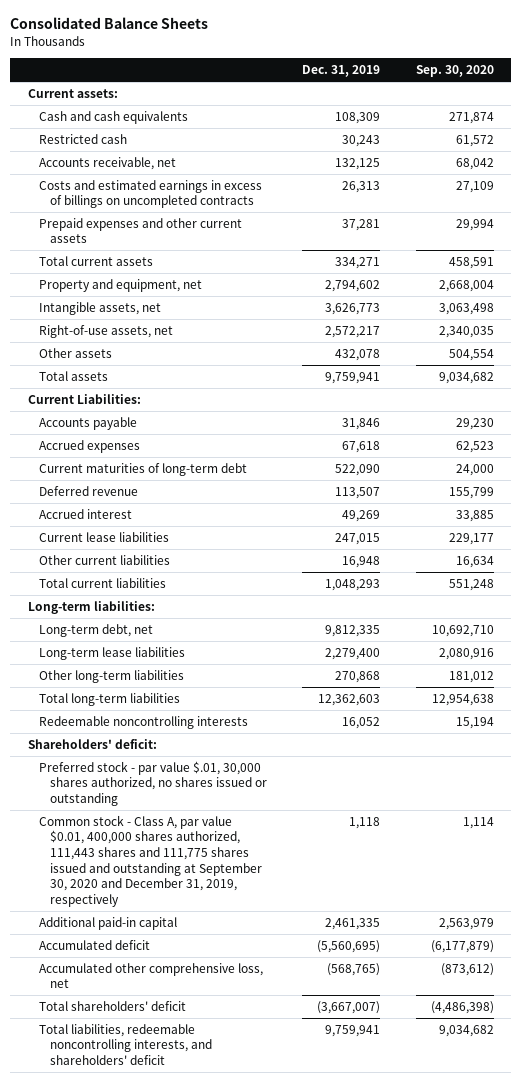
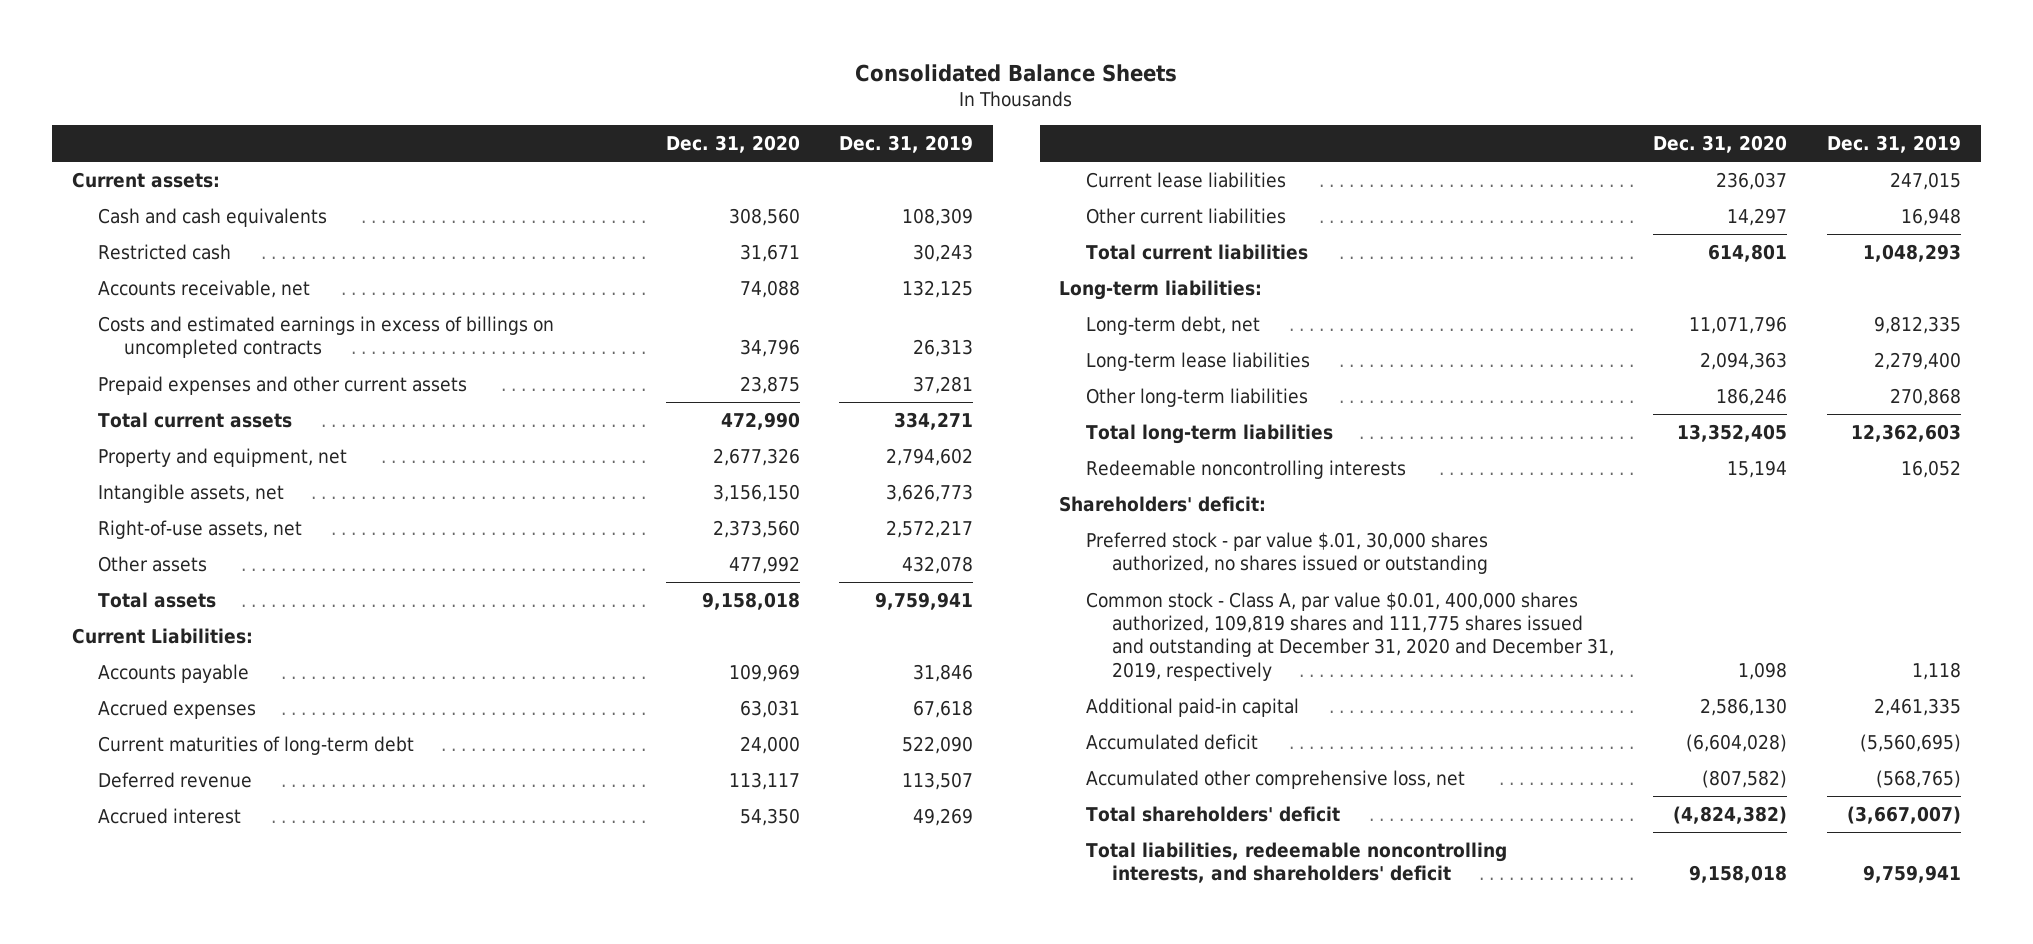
- | Dec. 31, 2019 | Sep. 30, 2020
+ | Dec. 31, 2020 | Dec. 31, 2019
- Common stock - Class A, par value $0.01, 400,000 shares authorized, 111,443 shares and 111,775 shares issued and outstanding at September 30, 2020 and December 31, 2019, respectively | 1,118 | 1,114
+ Common stock - Class A, par value $0.01, 400,000 shares authorized, 109,819 shares and 111,775 shares issued and outstanding at December 31, 2020 and December 31, 2019, respectively | 1,098 | 1,118

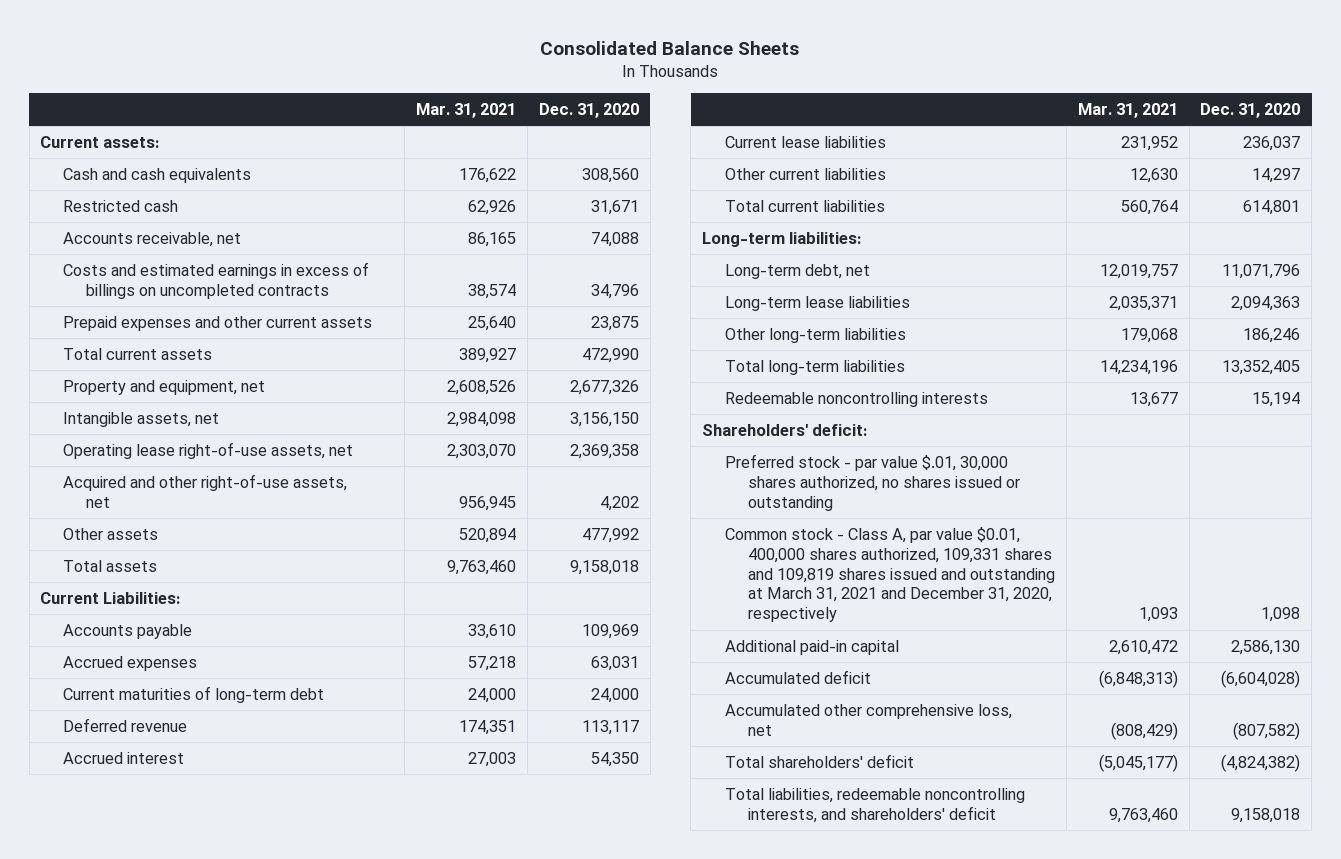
- | Dec. 31, 2020 | Dec. 31, 2019
+ | Mar. 31, 2021 | Dec. 31, 2020
- Right-of-use assets, net | 2,373,560 | 2,572,217
+ Operating lease right-of-use assets, net | 2,303,070 | 2,369,358
+ Acquired and other right-of-use assets, net | 956,945 | 4,202
- Common stock - Class A, par value $0.01, 400,000 shares authorized, 109,819 shares and 111,775 shares issued and outstanding at December 31, 2020 and December 31, 2019, respectively | 1,098 | 1,118
+ Common stock - Class A, par value $0.01, 400,000 shares authorized, 109,331 shares and 109,819 shares issued and outstanding at March 31, 2021 and December 31, 2020, respectively | 1,093 | 1,098

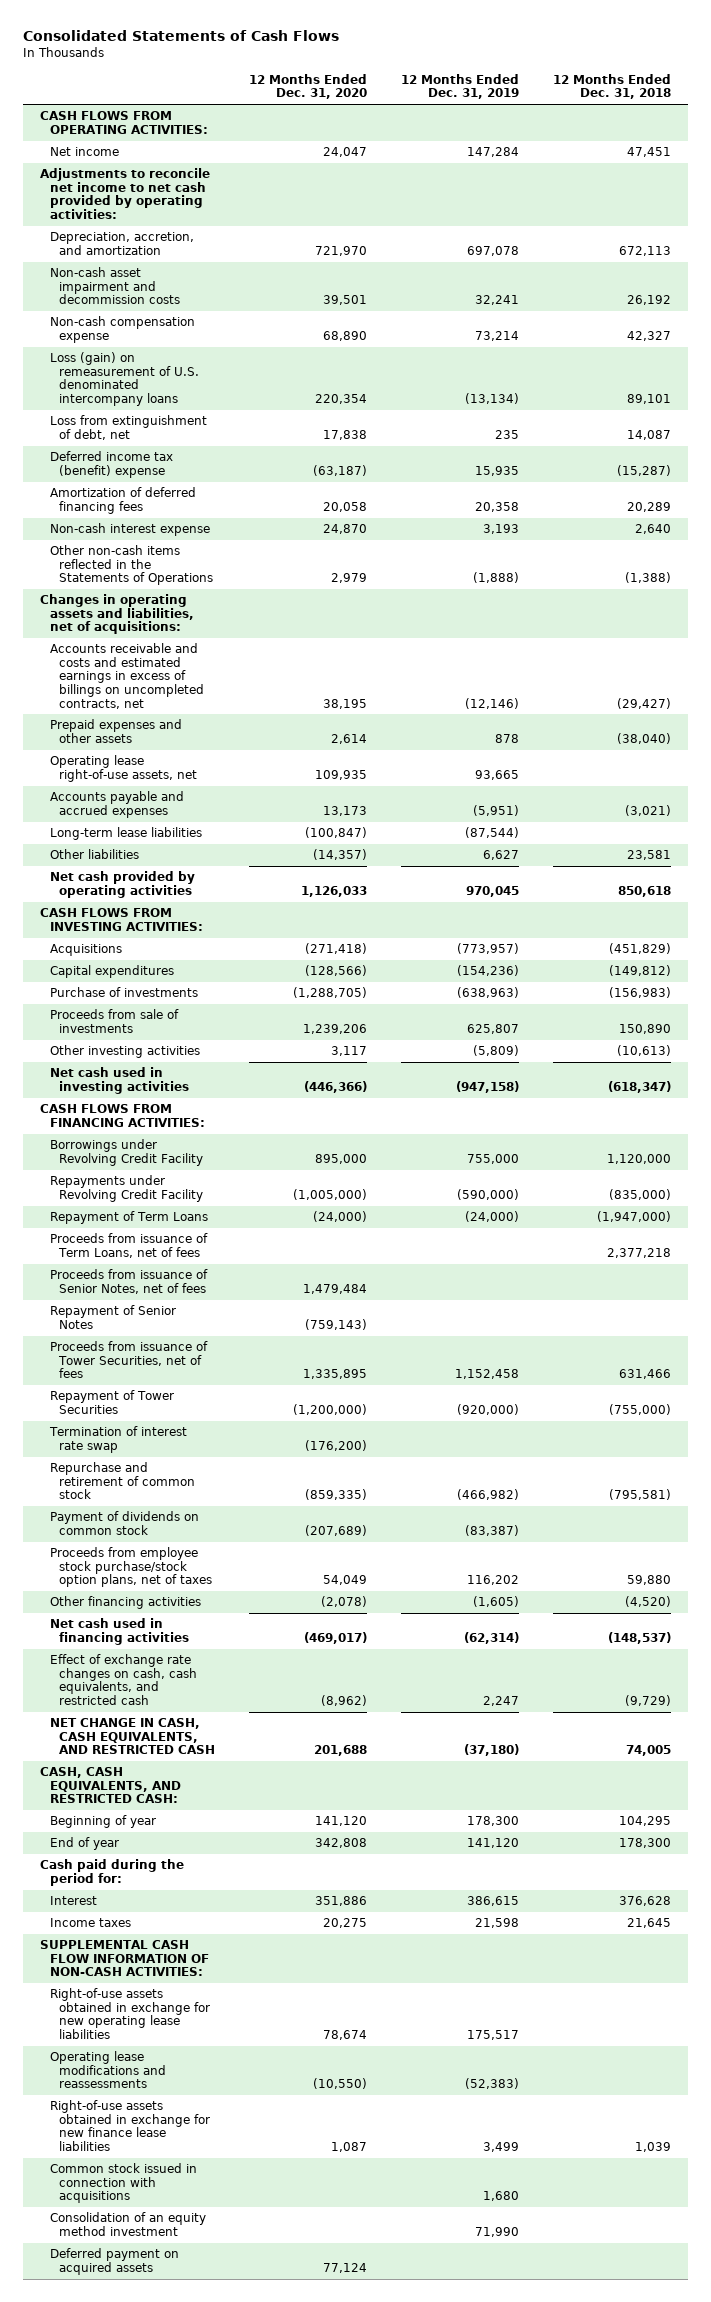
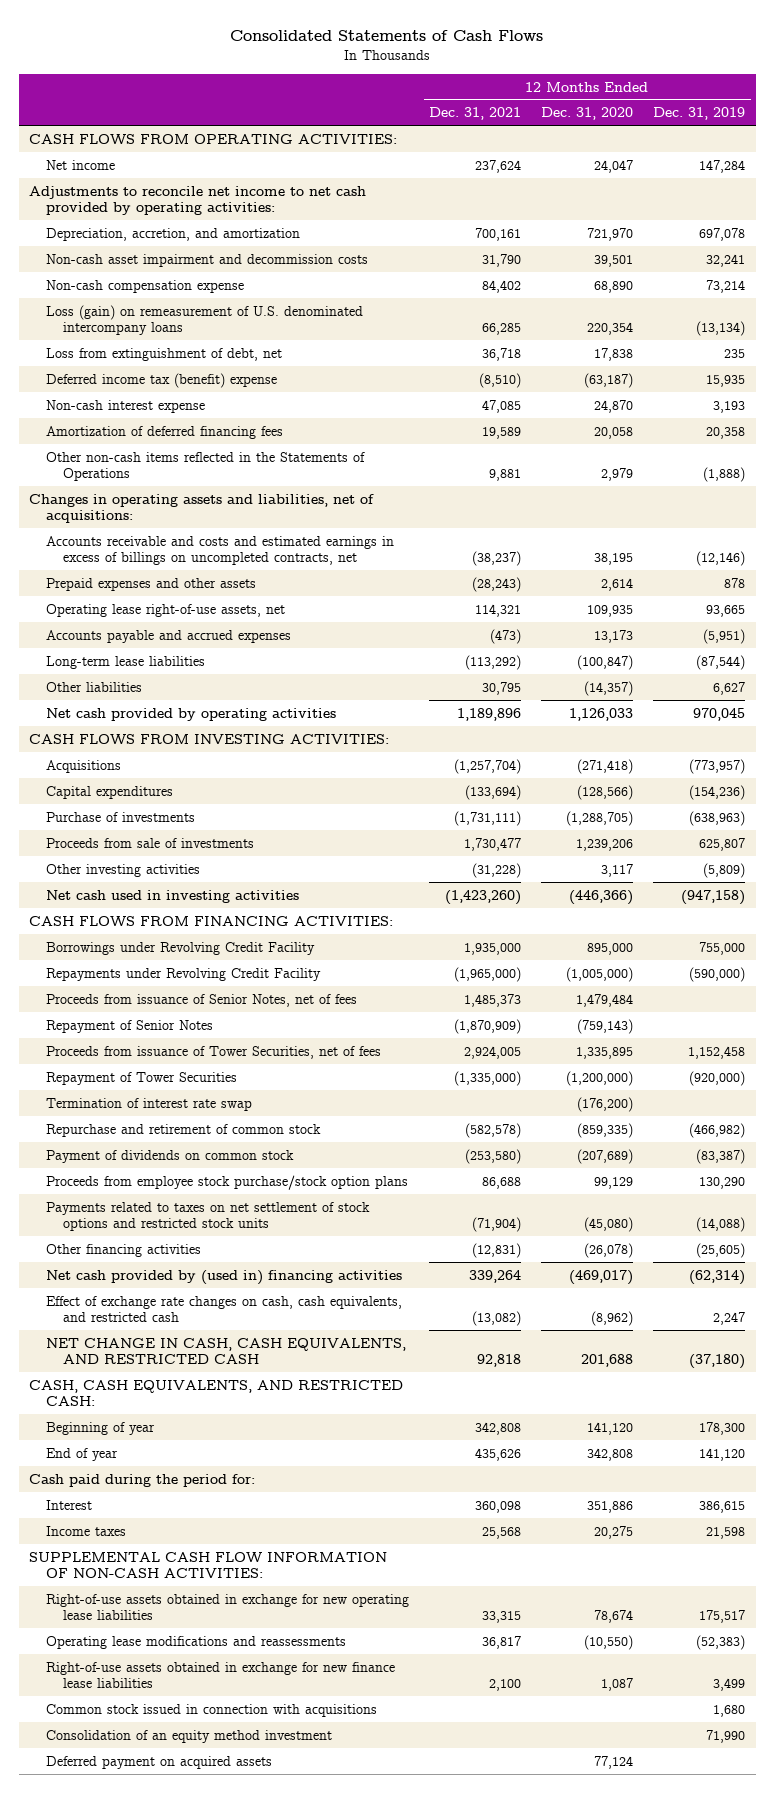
- | 12 Months Ended Dec. 31, 2020 | 12 Months Ended Dec. 31, 2019 | 12 Months Ended Dec. 31, 2018
+ | 12 Months Ended Dec. 31, 2021 | 12 Months Ended Dec. 31, 2020 | 12 Months Ended Dec. 31, 2019
moved down: Amortization of deferred financing fees | 19,589 | 20,058 | 20,358
- Repayment of Term Loans | (24,000) | (24,000) | (1,947,000)
- Proceeds from issuance of Term Loans, net of fees | | | 2,377,218
- Proceeds from employee stock purchase/stock option plans, net of taxes | 54,049 | 116,202 | 59,880
- Other financing activities | (2,078) | (1,605) | (4,520)
- Net cash used in financing activities | (469,017) | (62,314) | (148,537)
+ Proceeds from employee stock purchase/stock option plans | 86,688 | 99,129 | 130,290
+ Payments related to taxes on net settlement of stock options and restricted stock units | (71,904) | (45,080) | (14,088)
+ Other financing activities | (12,831) | (26,078) | (25,605)
+ Net cash provided by (used in) financing activities | 339,264 | (469,017) | (62,314)

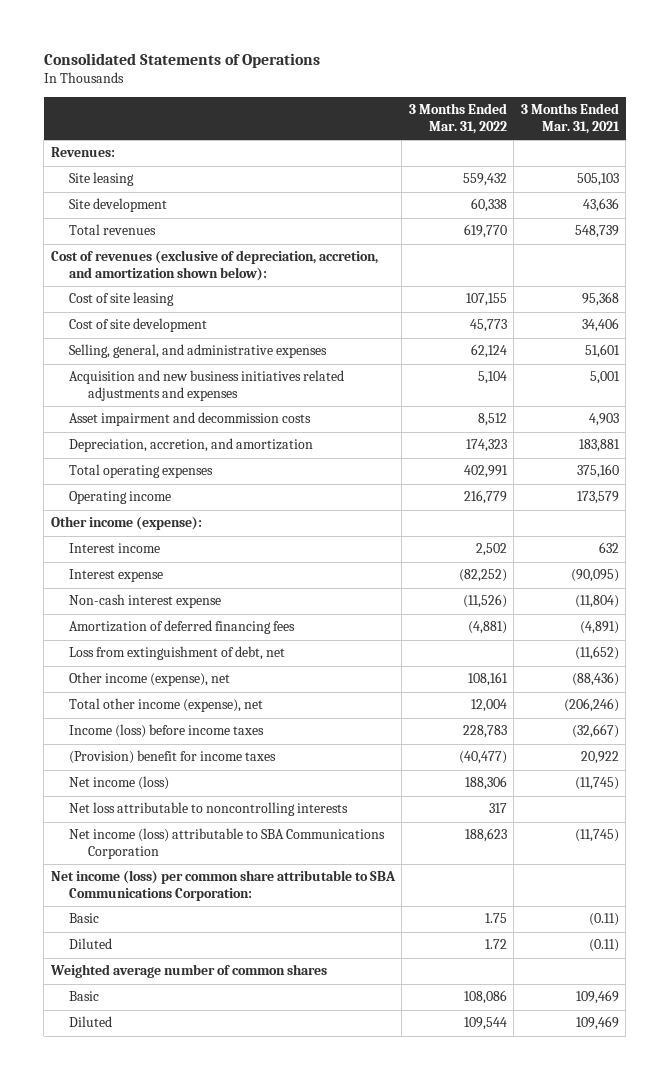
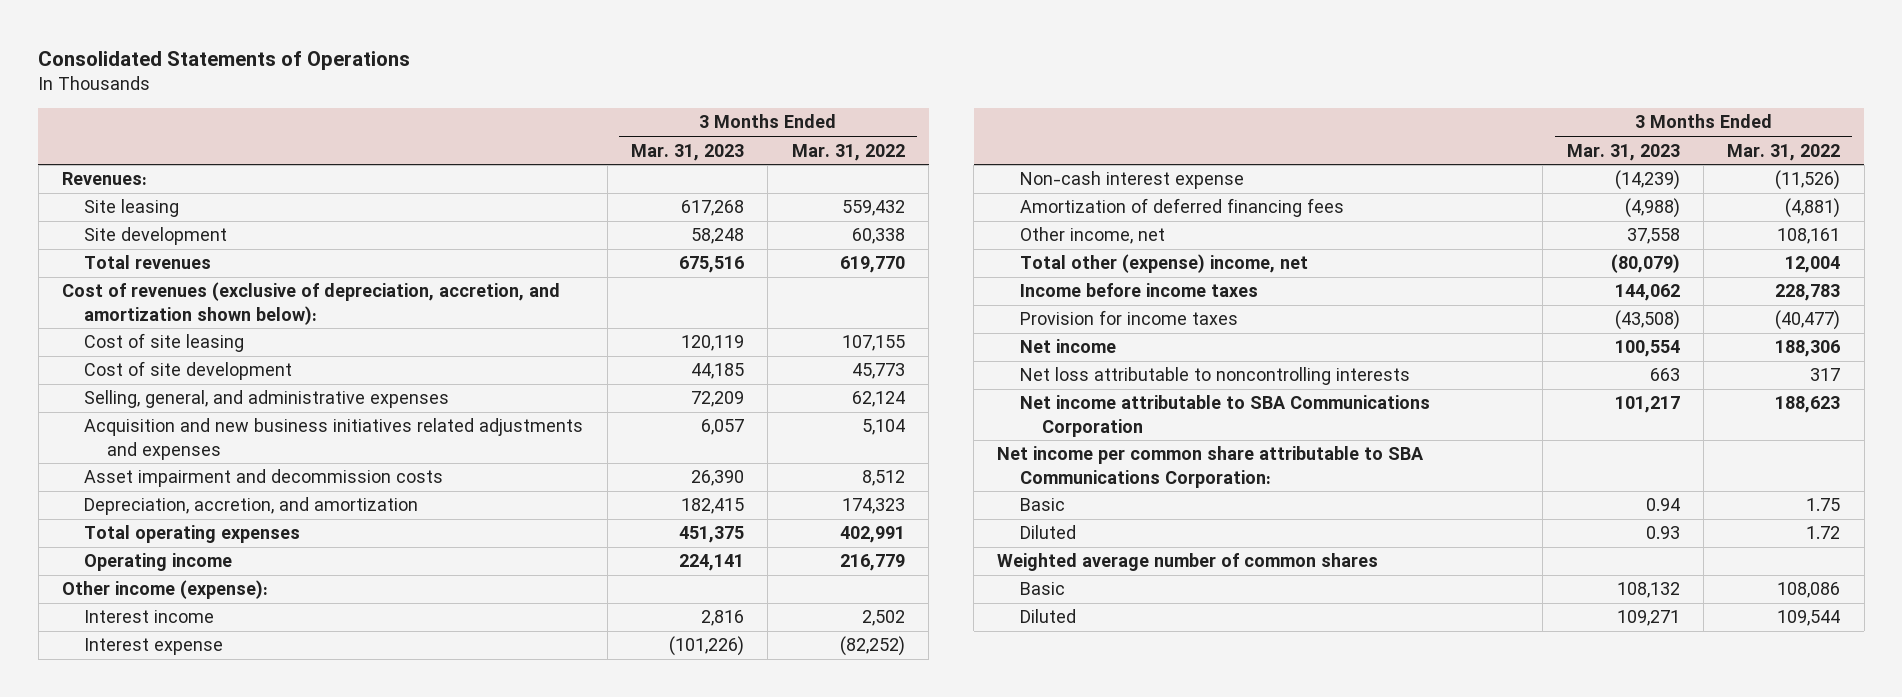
- | 3 Months Ended Mar. 31, 2022 | 3 Months Ended Mar. 31, 2021
+ | 3 Months Ended Mar. 31, 2023 | 3 Months Ended Mar. 31, 2022
- Loss from extinguishment of debt, net | | (11,652)
- Other income (expense), net | 108,161 | (88,436)
- Total other income (expense), net | 12,004 | (206,246)
- Income (loss) before income taxes | 228,783 | (32,667)
- (Provision) benefit for income taxes | (40,477) | 20,922
- Net income (loss) | 188,306 | (11,745)
+ Other income, net | 37,558 | 108,161
+ Total other (expense) income, net | (80,079) | 12,004
+ Income before income taxes | 144,062 | 228,783
+ Provision for income taxes | (43,508) | (40,477)
+ Net income | 100,554 | 188,306
- Net income (loss) attributable to SBA Communications Corporation | 188,623 | (11,745)
- Net income (loss) per common share attributable to SBA Communications Corporation:
+ Net income attributable to SBA Communications Corporation | 101,217 | 188,623
+ Net income per common share attributable to SBA Communications Corporation:

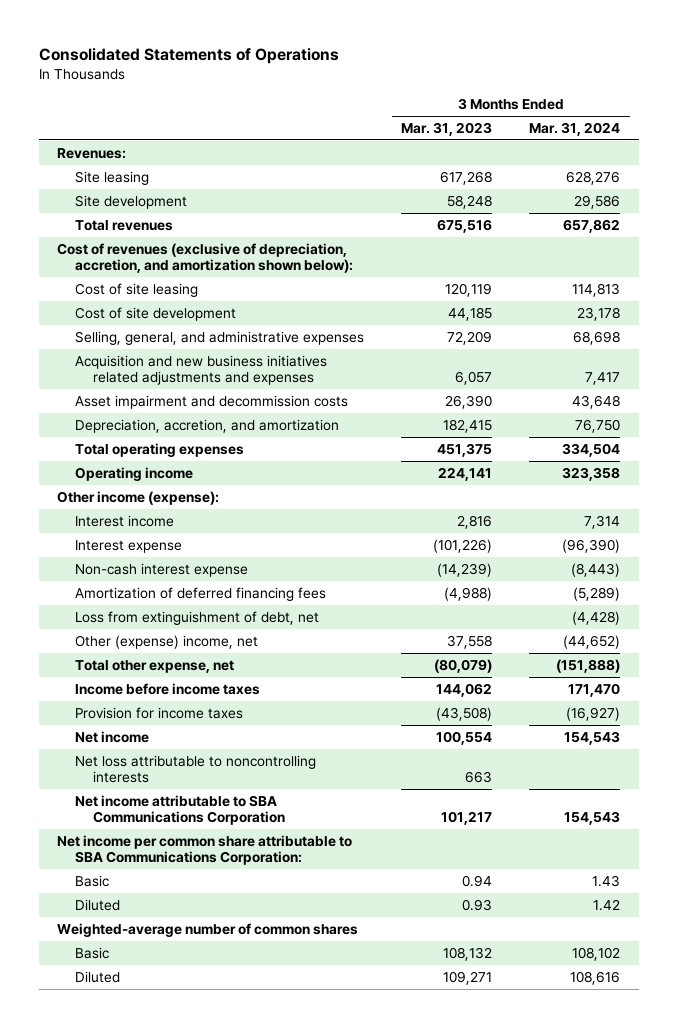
- | 3 Months Ended Mar. 31, 2023 | 3 Months Ended Mar. 31, 2022
+ | 3 Months Ended Mar. 31, 2023 | 3 Months Ended Mar. 31, 2024
- Other income, net | 37,558 | 108,161
- Total other (expense) income, net | (80,079) | 12,004
+ Loss from extinguishment of debt, net | | (4,428)
+ Other (expense) income, net | 37,558 | (44,652)
+ Total other expense, net | (80,079) | (151,888)
- Weighted average number of common shares
+ Weighted-average number of common shares

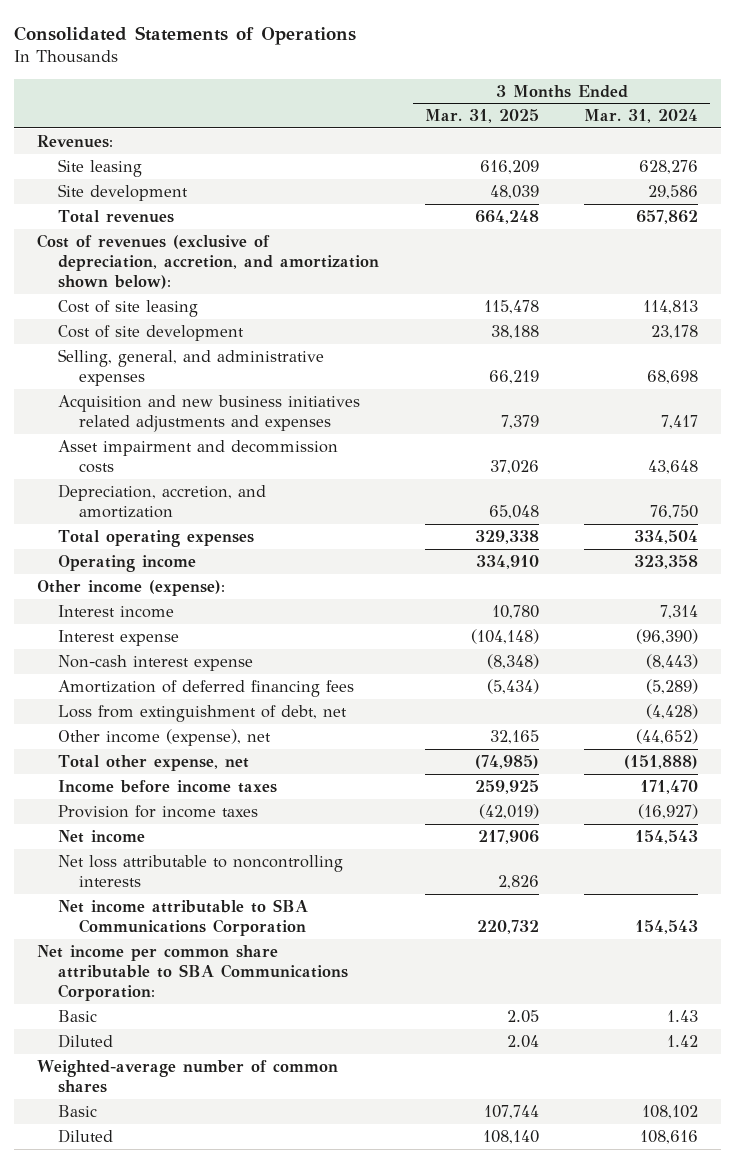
- | 3 Months Ended Mar. 31, 2023 | 3 Months Ended Mar. 31, 2024
+ | 3 Months Ended Mar. 31, 2025 | 3 Months Ended Mar. 31, 2024
- Other (expense) income, net | 37,558 | (44,652)
+ Other income (expense), net | 32,165 | (44,652)

